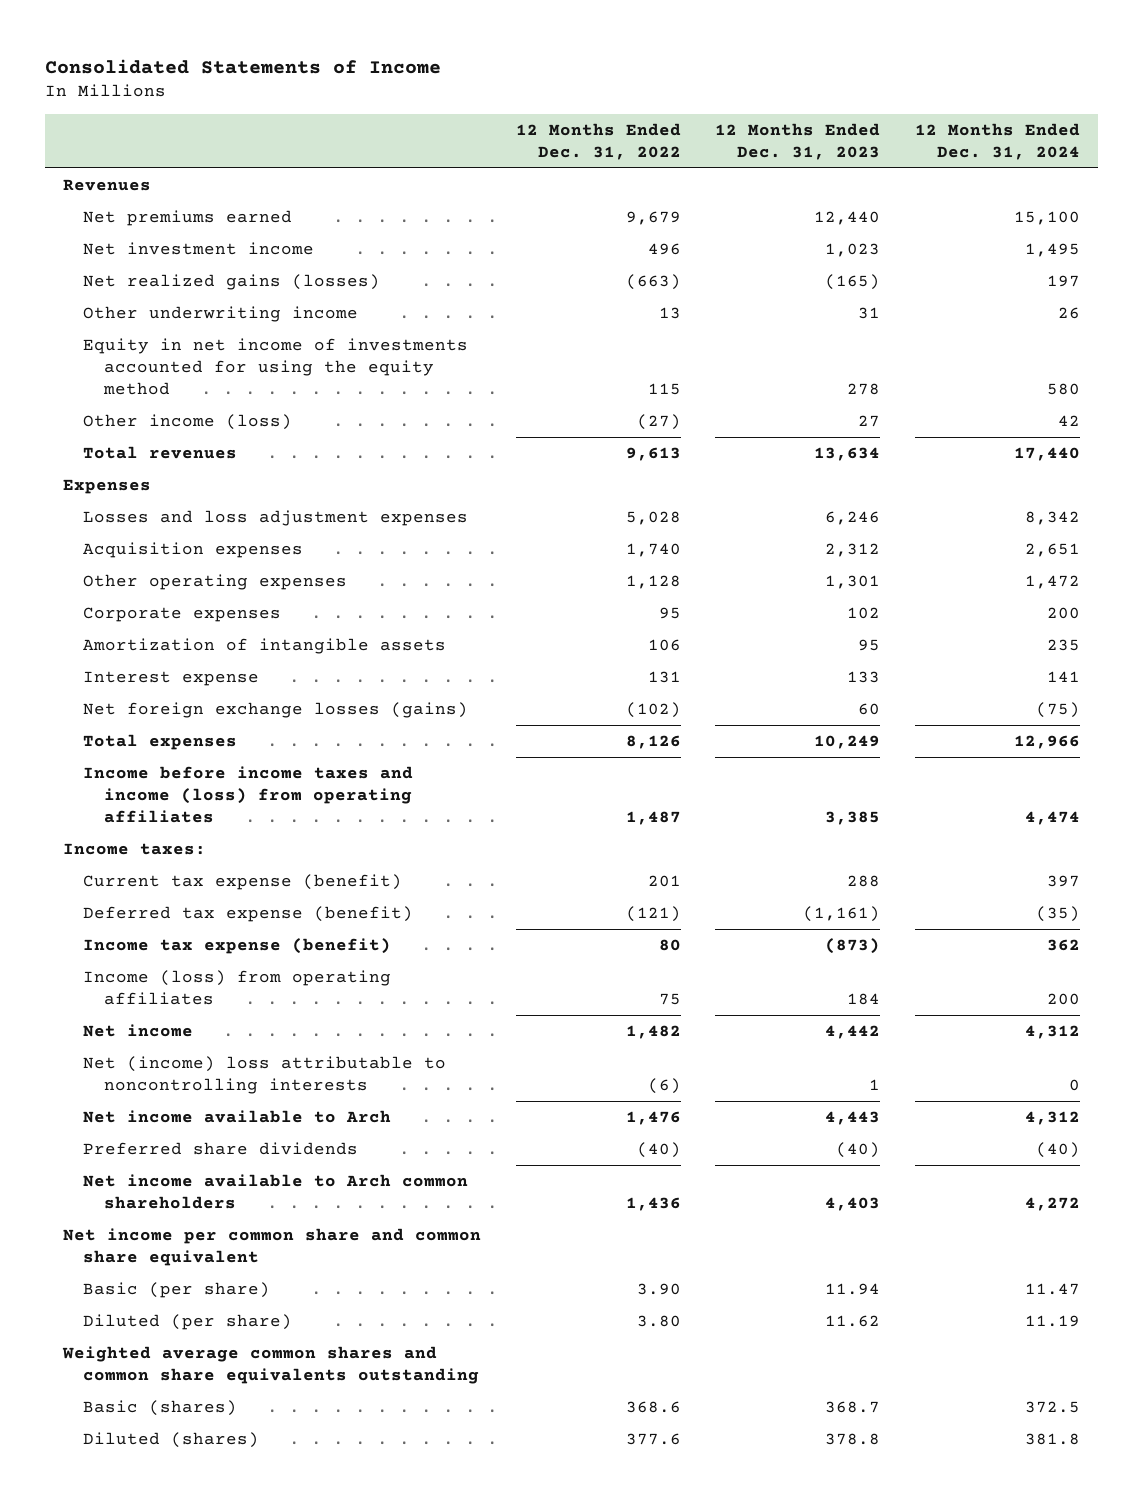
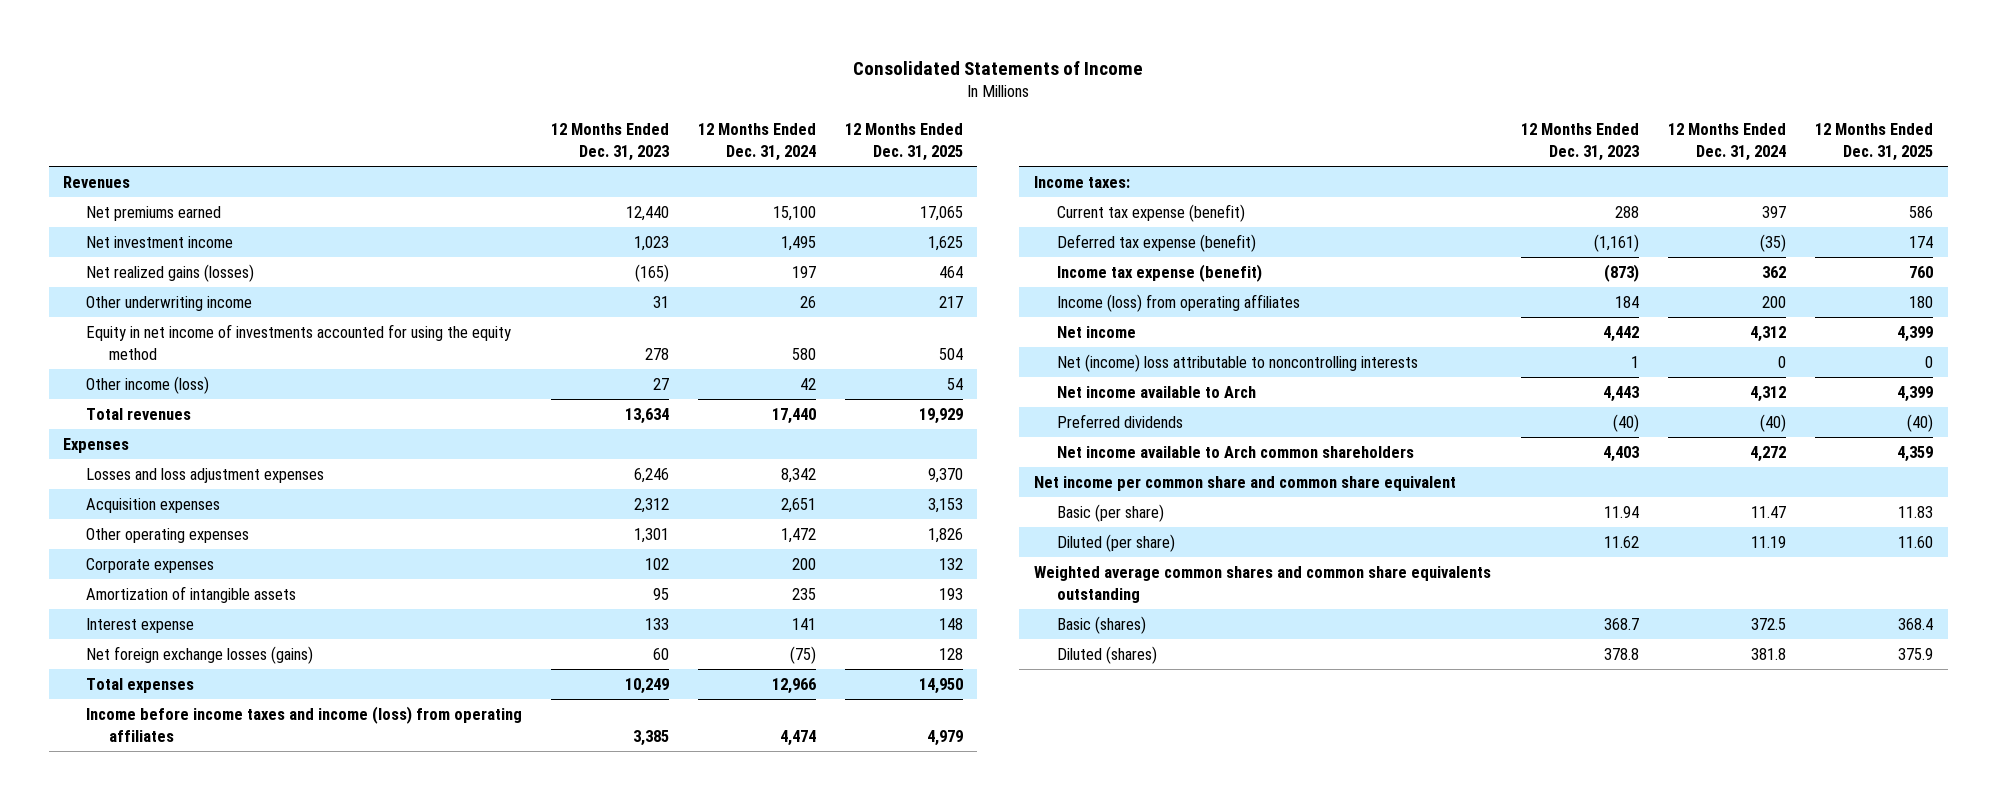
- | 12 Months Ended Dec. 31, 2022 | 12 Months Ended Dec. 31, 2023 | 12 Months Ended Dec. 31, 2024
+ | 12 Months Ended Dec. 31, 2023 | 12 Months Ended Dec. 31, 2024 | 12 Months Ended Dec. 31, 2025
- Preferred share dividends | (40) | (40) | (40)
+ Preferred dividends | (40) | (40) | (40)

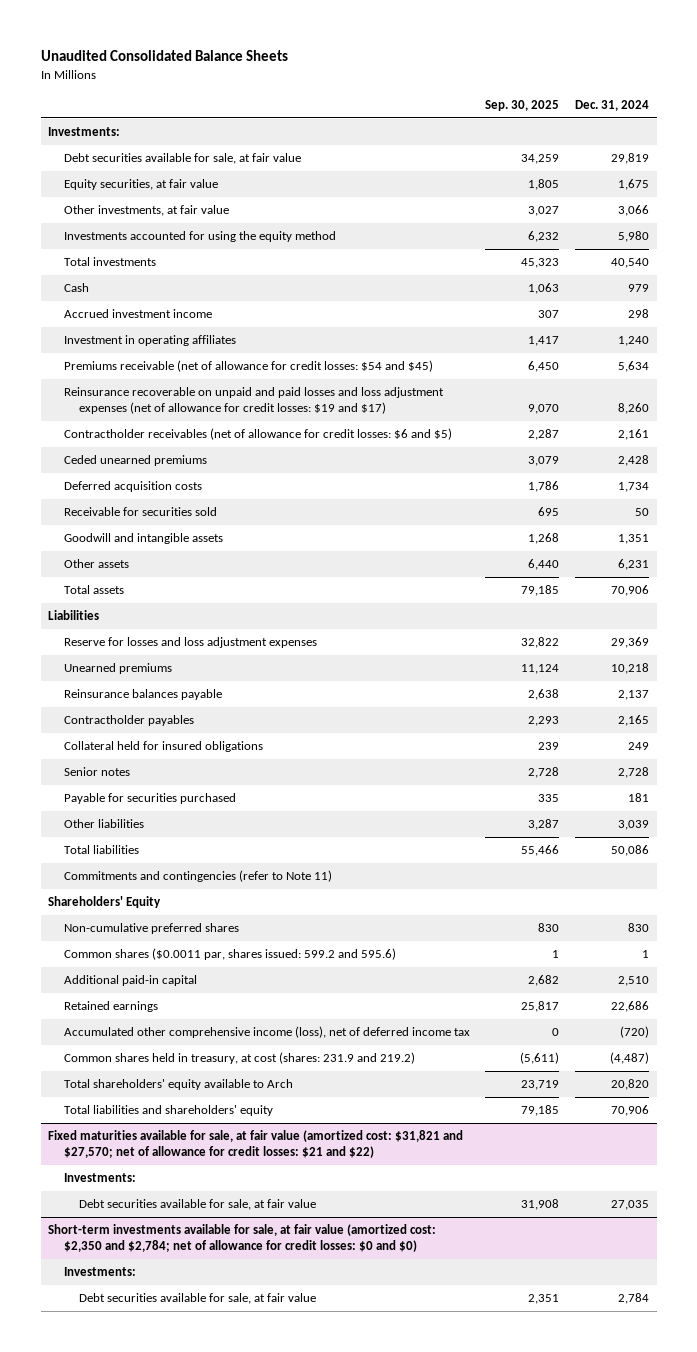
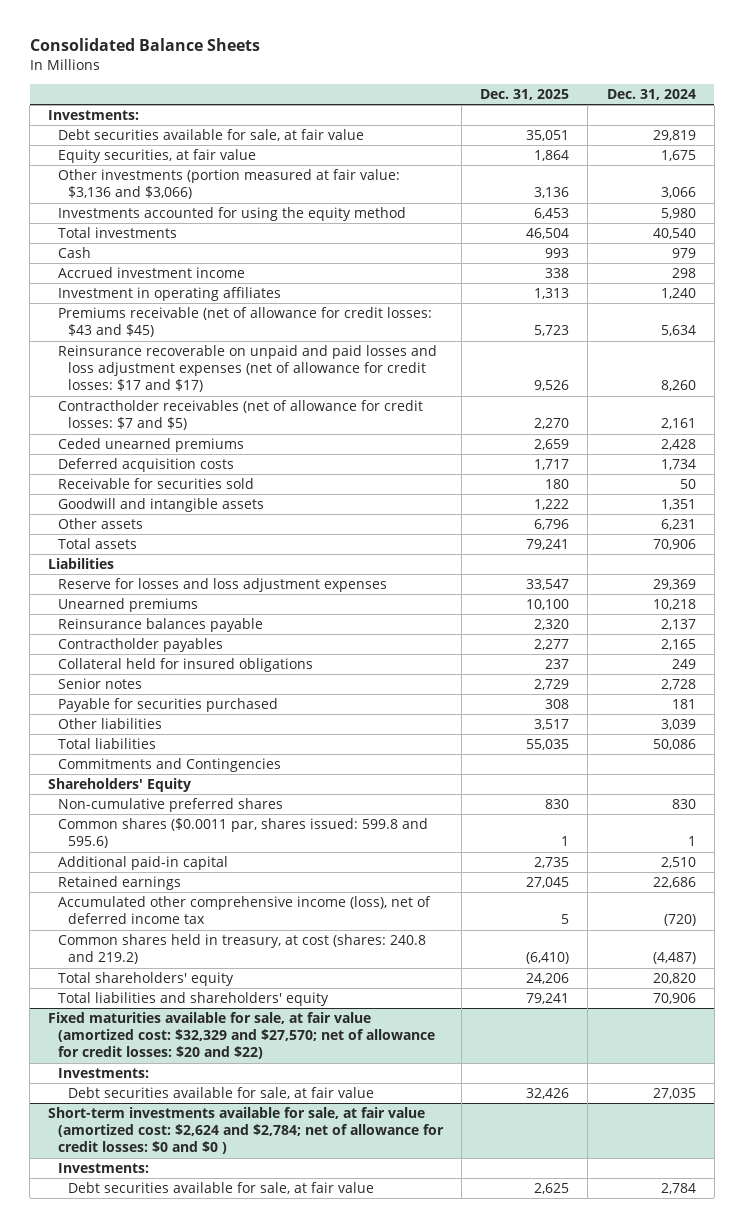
- Unaudited Consolidated Balance Sheets
+ Consolidated Balance Sheets
- | Sep. 30, 2025 | Dec. 31, 2024
+ | Dec. 31, 2025 | Dec. 31, 2024
- Other investments, at fair value | 3,027 | 3,066
+ Other investments (portion measured at fair value: $3,136 and $3,066) | 3,136 | 3,066
- Premiums receivable (net of allowance for credit losses: $54 and $45) | 6,450 | 5,634
- Reinsurance recoverable on unpaid and paid losses and loss adjustment expenses (net of allowance for credit losses: $19 and $17) | 9,070 | 8,260
- Contractholder receivables (net of allowance for credit losses: $6 and $5) | 2,287 | 2,161
+ Premiums receivable (net of allowance for credit losses: $43 and $45) | 5,723 | 5,634
+ Reinsurance recoverable on unpaid and paid losses and loss adjustment expenses (net of allowance for credit losses: $17 and $17) | 9,526 | 8,260
+ Contractholder receivables (net of allowance for credit losses: $7 and $5) | 2,270 | 2,161
- Commitments and contingencies (refer to Note 11)
+ Commitments and Contingencies
- Common shares ($0.0011 par, shares issued: 599.2 and 595.6) | 1 | 1
+ Common shares ($0.0011 par, shares issued: 599.8 and 595.6) | 1 | 1
- Common shares held in treasury, at cost (shares: 231.9 and 219.2) | (5,611) | (4,487)
- Total shareholders' equity available to Arch | 23,719 | 20,820
+ Common shares held in treasury, at cost (shares: 240.8 and 219.2) | (6,410) | (4,487)
+ Total shareholders' equity | 24,206 | 20,820
- Fixed maturities available for sale, at fair value (amortized cost: $31,821 and $27,570; net of allowance for credit losses: $21 and $22)
+ Fixed maturities available for sale, at fair value (amortized cost: $32,329 and $27,570; net of allowance for credit losses: $20 and $22)
- Short-term investments available for sale, at fair value (amortized cost: $2,350 and $2,784; net of allowance for credit losses: $0 and $0)
+ Short-term investments available for sale, at fair value (amortized cost: $2,624 and $2,784; net of allowance for credit losses: $0 and $0 )

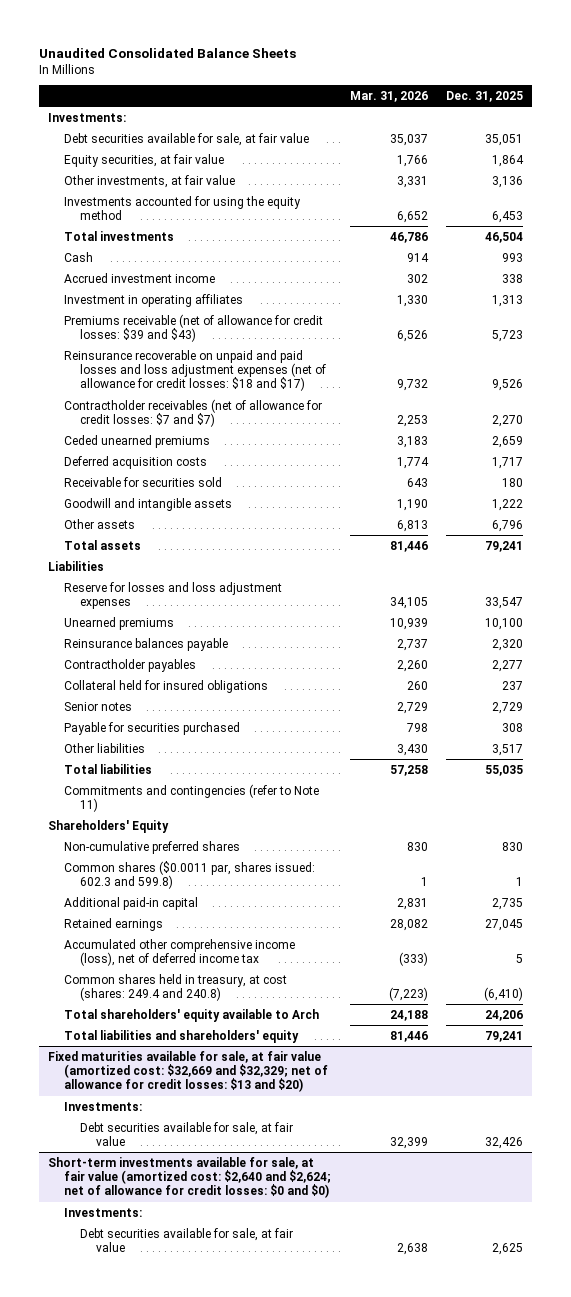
- Consolidated Balance Sheets
+ Unaudited Consolidated Balance Sheets
- | Dec. 31, 2025 | Dec. 31, 2024
+ | Mar. 31, 2026 | Dec. 31, 2025
- Other investments (portion measured at fair value: $3,136 and $3,066) | 3,136 | 3,066
+ Other investments, at fair value | 3,331 | 3,136
- Premiums receivable (net of allowance for credit losses: $43 and $45) | 5,723 | 5,634
- Reinsurance recoverable on unpaid and paid losses and loss adjustment expenses (net of allowance for credit losses: $17 and $17) | 9,526 | 8,260
- Contractholder receivables (net of allowance for credit losses: $7 and $5) | 2,270 | 2,161
+ Premiums receivable (net of allowance for credit losses: $39 and $43) | 6,526 | 5,723
+ Reinsurance recoverable on unpaid and paid losses and loss adjustment expenses (net of allowance for credit losses: $18 and $17) | 9,732 | 9,526
+ Contractholder receivables (net of allowance for credit losses: $7 and $7) | 2,253 | 2,270
- Commitments and Contingencies
+ Commitments and contingencies (refer to Note 11)
- Common shares ($0.0011 par, shares issued: 599.8 and 595.6) | 1 | 1
+ Common shares ($0.0011 par, shares issued: 602.3 and 599.8) | 1 | 1
- Common shares held in treasury, at cost (shares: 240.8 and 219.2) | (6,410) | (4,487)
- Total shareholders' equity | 24,206 | 20,820
+ Common shares held in treasury, at cost (shares: 249.4 and 240.8) | (7,223) | (6,410)
+ Total shareholders' equity available to Arch | 24,188 | 24,206
- Fixed maturities available for sale, at fair value (amortized cost: $32,329 and $27,570; net of allowance for credit losses: $20 and $22)
+ Fixed maturities available for sale, at fair value (amortized cost: $32,669 and $32,329; net of allowance for credit losses: $13 and $20)
- Short-term investments available for sale, at fair value (amortized cost: $2,624 and $2,784; net of allowance for credit losses: $0 and $0 )
+ Short-term investments available for sale, at fair value (amortized cost: $2,640 and $2,624; net of allowance for credit losses: $0 and $0)

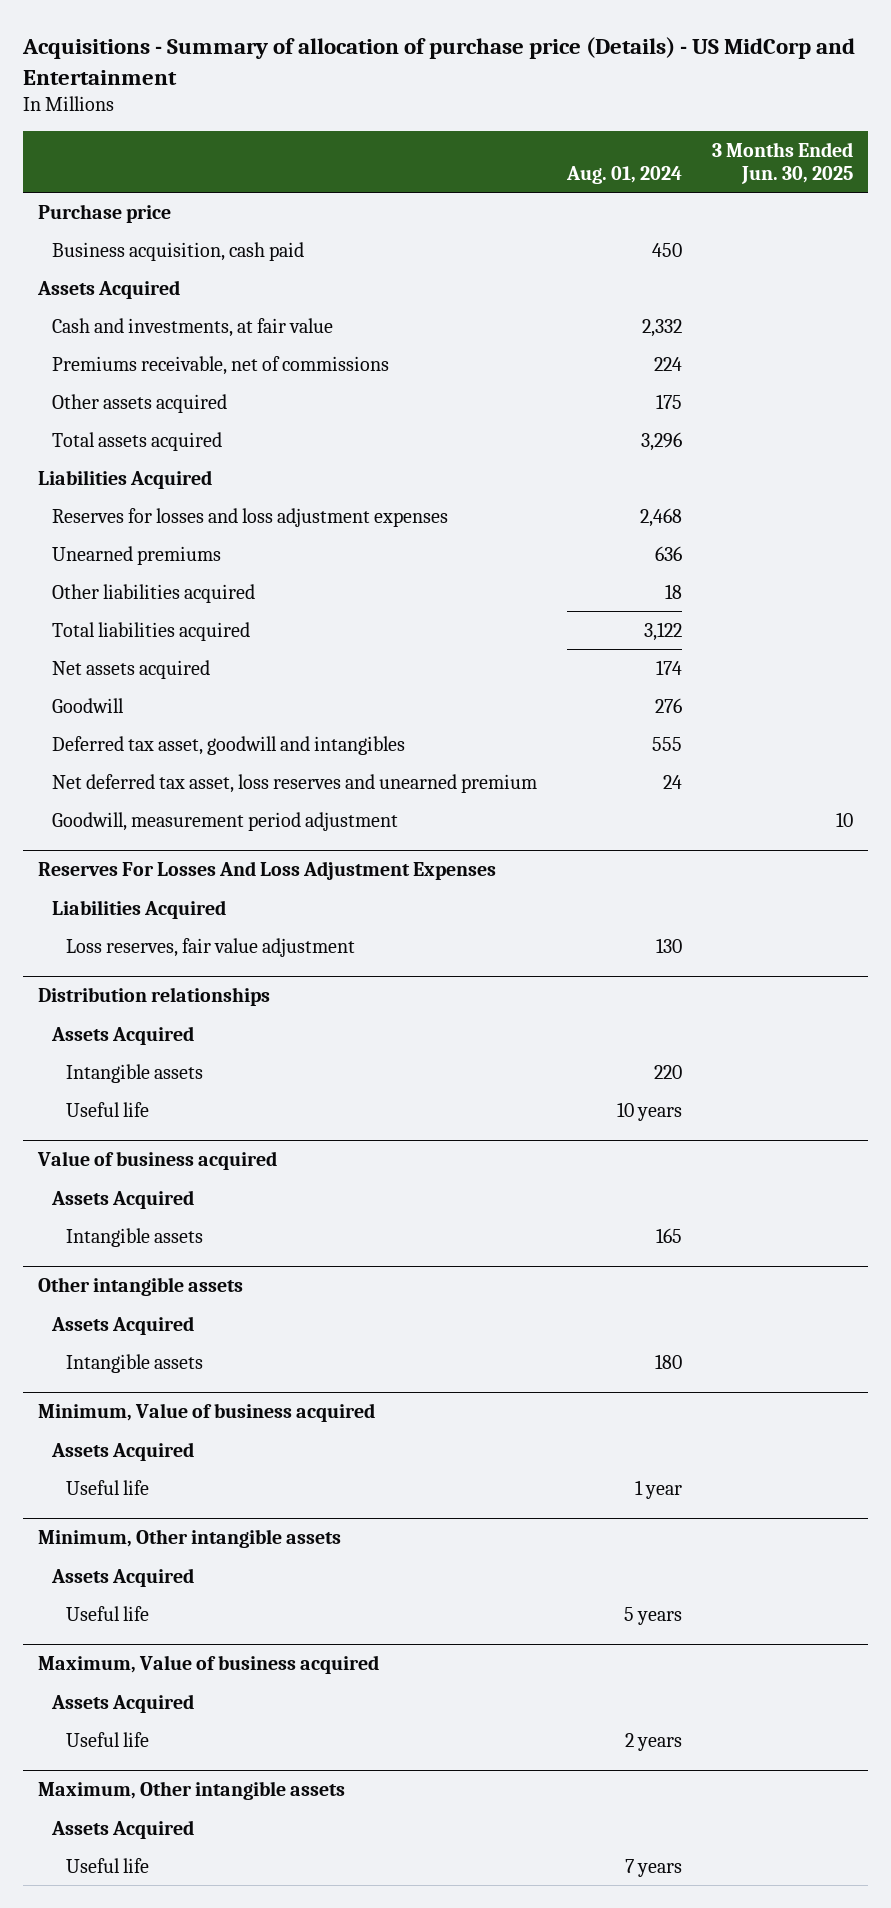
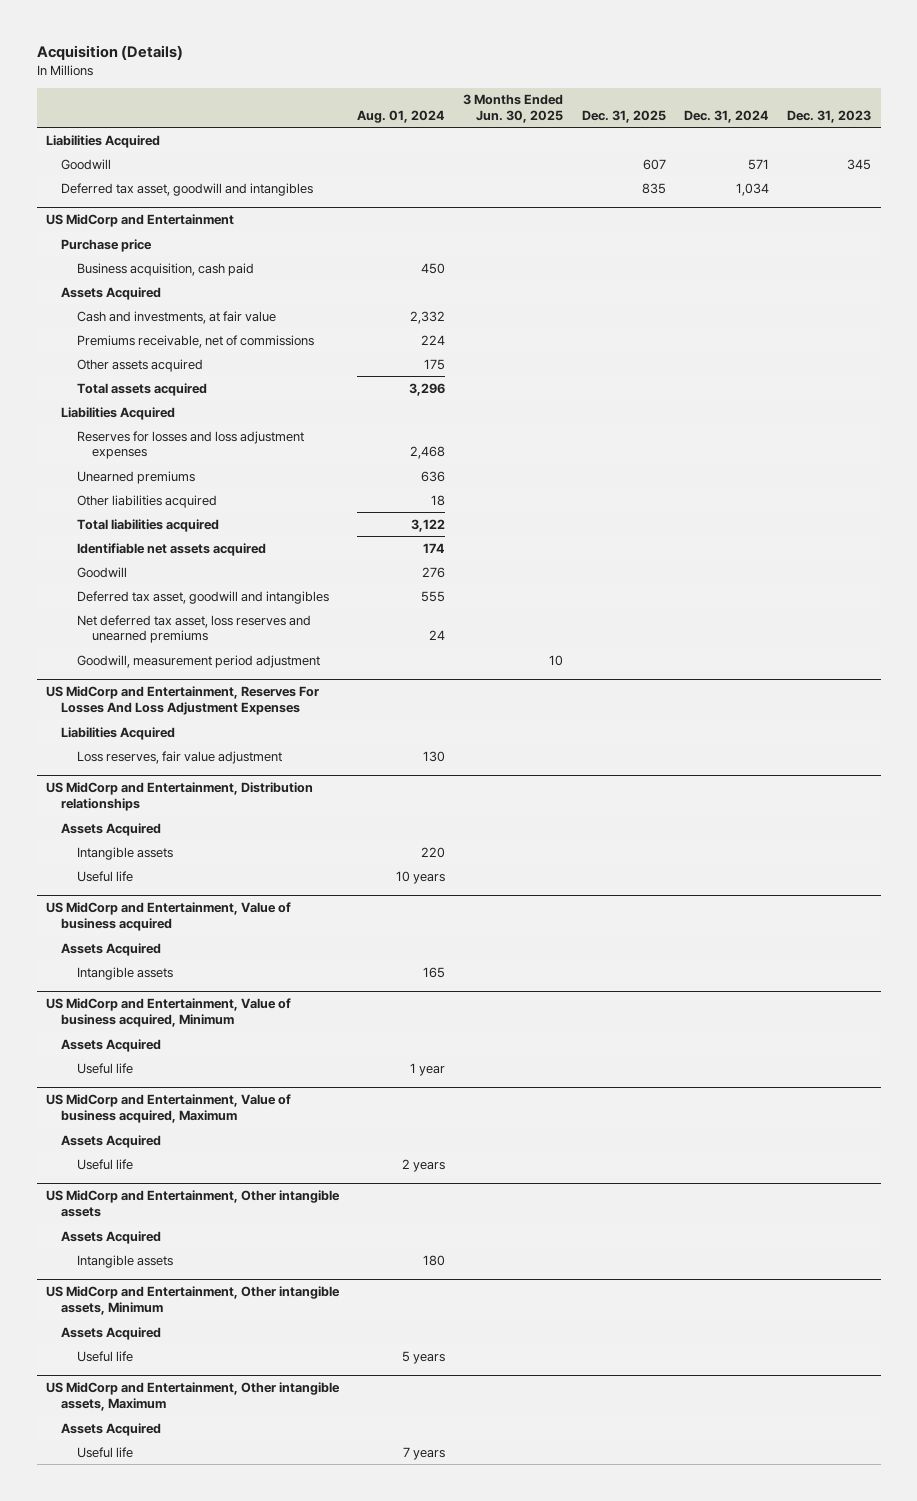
- Acquisitions - Summary of allocation of purchase price (Details) - US MidCorp and Entertainment
+ Acquisition (Details)
- | Aug. 01, 2024 | 3 Months Ended Jun. 30, 2025
+ | Aug. 01, 2024 | 3 Months Ended Jun. 30, 2025 | Dec. 31, 2025 | Dec. 31, 2024 | Dec. 31, 2023
+ Liabilities Acquired
+ Goodwill | | | 607 | 571 | 345
+ Deferred tax asset, goodwill and intangibles | | | 835 | 1,034 |
+ US MidCorp and Entertainment
- Net assets acquired | 174 |
+ Identifiable net assets acquired | 174 | | | |
- Net deferred tax asset, loss reserves and unearned premium | 24 |
+ Net deferred tax asset, loss reserves and unearned premiums | 24 | | | |
- Reserves For Losses And Loss Adjustment Expenses
+ US MidCorp and Entertainment, Reserves For Losses And Loss Adjustment Expenses
- Distribution relationships
+ US MidCorp and Entertainment, Distribution relationships
- Value of business acquired
+ US MidCorp and Entertainment, Value of business acquired
- Other intangible assets
- Assets Acquired
- Intangible assets | 180 |
- Minimum, Value of business acquired
+ US MidCorp and Entertainment, Value of business acquired, Minimum
- Minimum, Other intangible assets
- Assets Acquired
- Useful life | 5 years |
- Maximum, Value of business acquired
+ US MidCorp and Entertainment, Value of business acquired, Maximum
- Maximum, Other intangible assets
+ US MidCorp and Entertainment, Other intangible assets
+ Intangible assets | 180 | | | |
+ US MidCorp and Entertainment, Other intangible assets, Minimum
+ Assets Acquired
+ Useful life | 5 years | | | |
+ US MidCorp and Entertainment, Other intangible assets, Maximum
+ Assets Acquired

